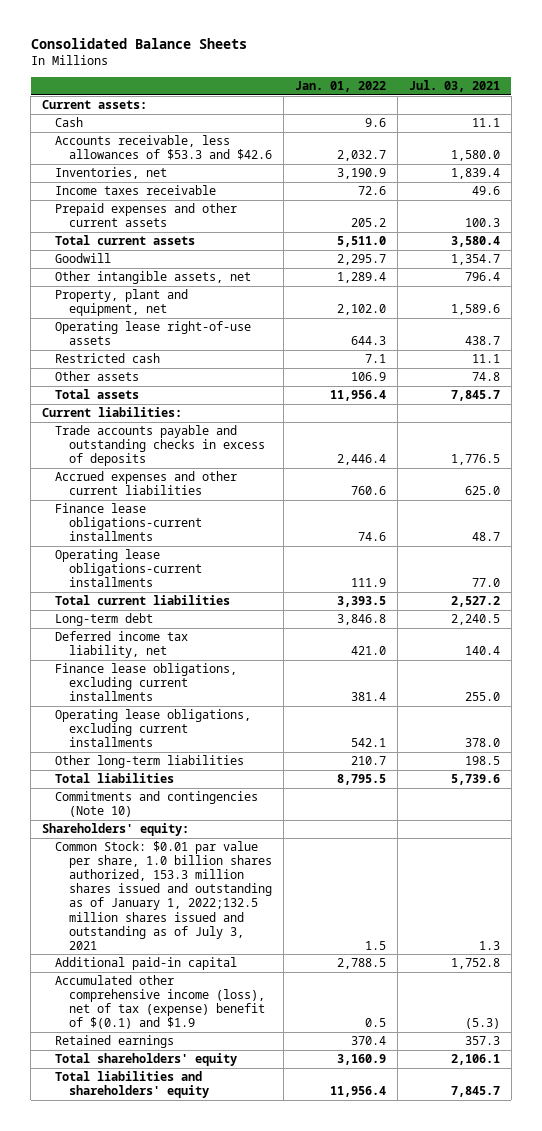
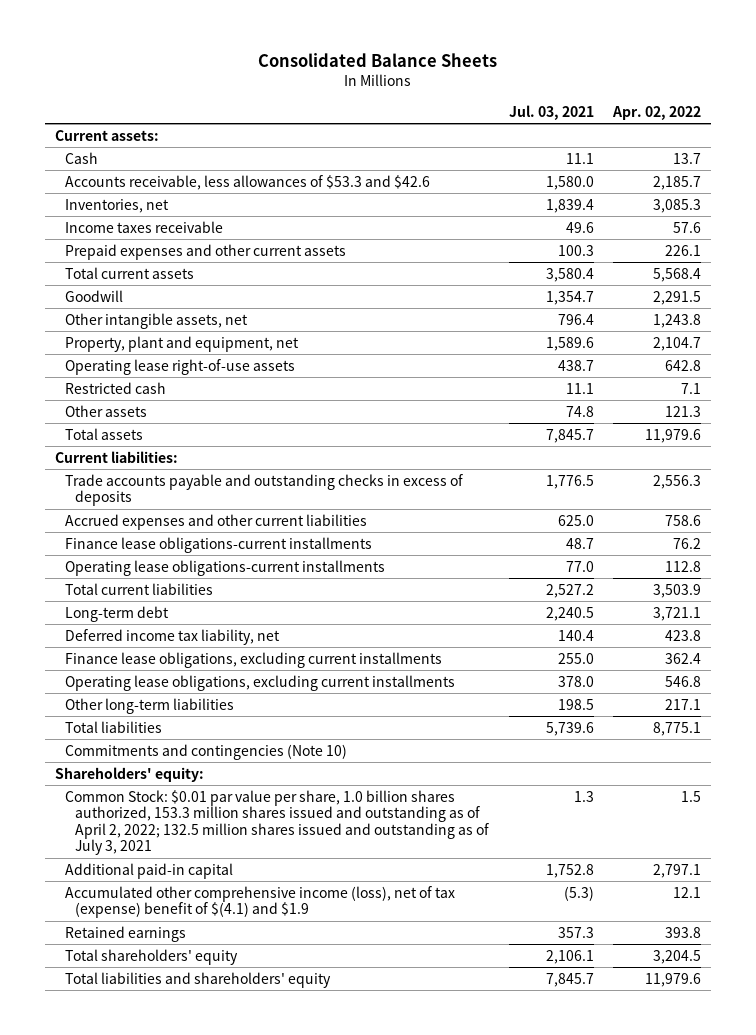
- | Jan. 01, 2022 | Jul. 03, 2021
+ | Jul. 03, 2021 | Apr. 02, 2022
- Common Stock: $0.01 par value per share, 1.0 billion shares authorized, 153.3 million shares issued and outstanding as of January 1, 2022;132.5 million shares issued and outstanding as of July 3, 2021 | 1.5 | 1.3
+ Common Stock: $0.01 par value per share, 1.0 billion shares authorized, 153.3 million shares issued and outstanding as of April 2, 2022; 132.5 million shares issued and outstanding as of July 3, 2021 | 1.3 | 1.5
- Accumulated other comprehensive income (loss), net of tax (expense) benefit of $(0.1) and $1.9 | 0.5 | (5.3)
+ Accumulated other comprehensive income (loss), net of tax (expense) benefit of $(4.1) and $1.9 | (5.3) | 12.1

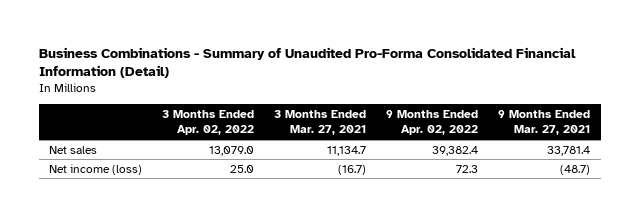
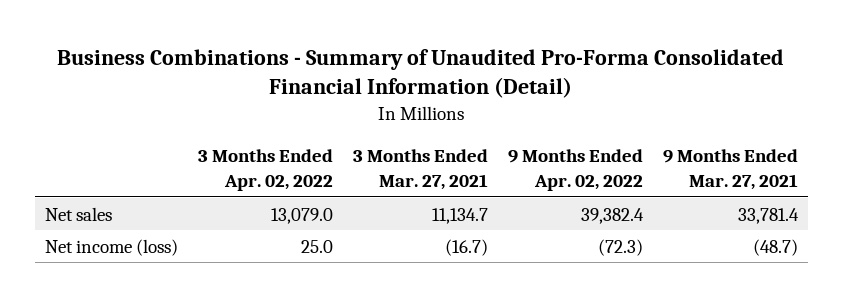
- Net income (loss) | 25.0 | (16.7) | 72.3 | (48.7)
+ Net income (loss) | 25.0 | (16.7) | (72.3) | (48.7)

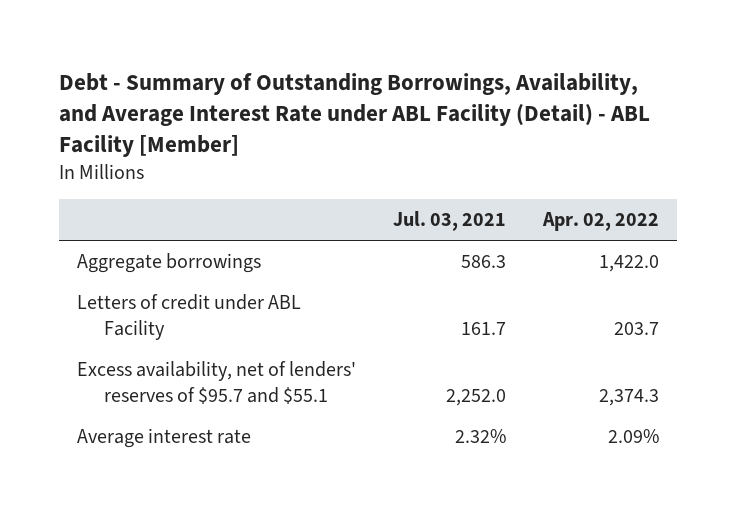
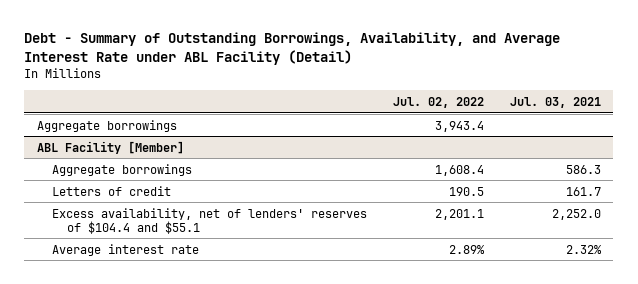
- Debt - Summary of Outstanding Borrowings, Availability, and Average Interest Rate under ABL Facility (Detail) - ABL Facility [Member]
+ Debt - Summary of Outstanding Borrowings, Availability, and Average Interest Rate under ABL Facility (Detail)
- | Jul. 03, 2021 | Apr. 02, 2022
+ | Jul. 02, 2022 | Jul. 03, 2021
+ Aggregate borrowings | 3,943.4 |
+ ABL Facility [Member]
- Letters of credit under ABL Facility | 161.7 | 203.7
- Excess availability, net of lenders' reserves of $95.7 and $55.1 | 2,252.0 | 2,374.3
+ Letters of credit | 190.5 | 161.7
+ Excess availability, net of lenders' reserves of $104.4 and $55.1 | 2,201.1 | 2,252.0

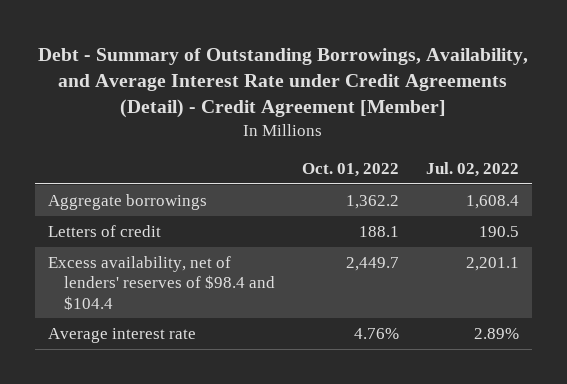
- Debt - Summary of Outstanding Borrowings, Availability, and Average Interest Rate under ABL Facility (Detail)
+ Debt - Summary of Outstanding Borrowings, Availability, and Average Interest Rate under Credit Agreements (Detail) - Credit Agreement [Member]
- | Jul. 02, 2022 | Jul. 03, 2021
+ | Oct. 01, 2022 | Jul. 02, 2022
- Aggregate borrowings | 3,943.4 |
- ABL Facility [Member]
- Excess availability, net of lenders' reserves of $104.4 and $55.1 | 2,201.1 | 2,252.0
+ Excess availability, net of lenders' reserves of $98.4 and $104.4 | 2,449.7 | 2,201.1

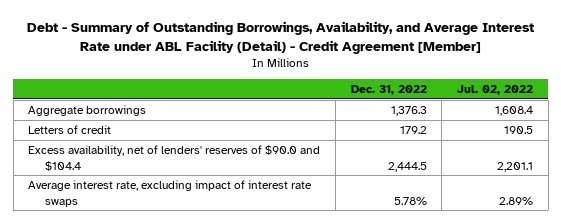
- Debt - Summary of Outstanding Borrowings, Availability, and Average Interest Rate under Credit Agreements (Detail) - Credit Agreement [Member]
+ Debt - Summary of Outstanding Borrowings, Availability, and Average Interest Rate under ABL Facility (Detail) - Credit Agreement [Member]
- | Oct. 01, 2022 | Jul. 02, 2022
+ | Dec. 31, 2022 | Jul. 02, 2022
- Excess availability, net of lenders' reserves of $98.4 and $104.4 | 2,449.7 | 2,201.1
- Average interest rate | 4.76% | 2.89%
+ Excess availability, net of lenders' reserves of $90.0 and $104.4 | 2,444.5 | 2,201.1
+ Average interest rate, excluding impact of interest rate swaps | 5.78% | 2.89%

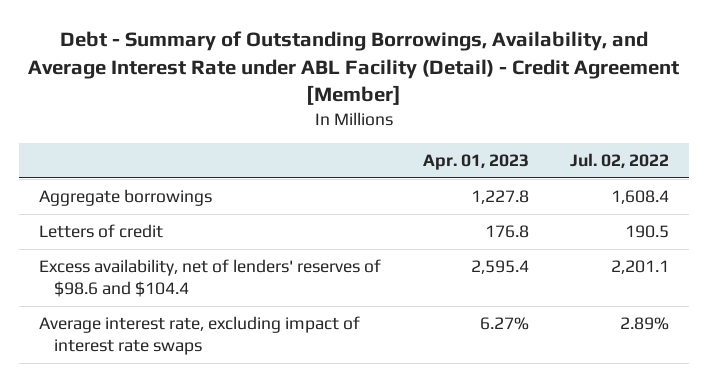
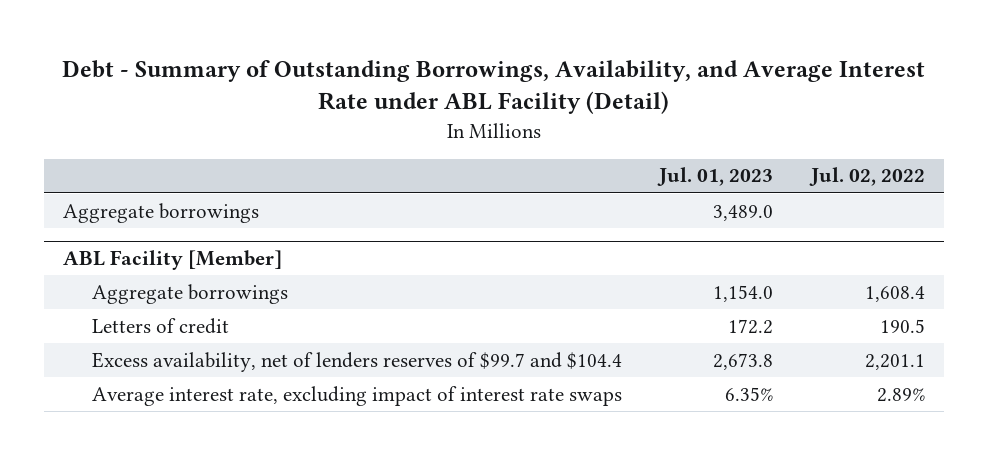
- Debt - Summary of Outstanding Borrowings, Availability, and Average Interest Rate under ABL Facility (Detail) - Credit Agreement [Member]
+ Debt - Summary of Outstanding Borrowings, Availability, and Average Interest Rate under ABL Facility (Detail)
- | Apr. 01, 2023 | Jul. 02, 2022
+ | Jul. 01, 2023 | Jul. 02, 2022
+ Aggregate borrowings | 3,489.0 |
+ ABL Facility [Member]
- Excess availability, net of lenders' reserves of $98.6 and $104.4 | 2,595.4 | 2,201.1
+ Excess availability, net of lenders reserves of $99.7 and $104.4 | 2,673.8 | 2,201.1

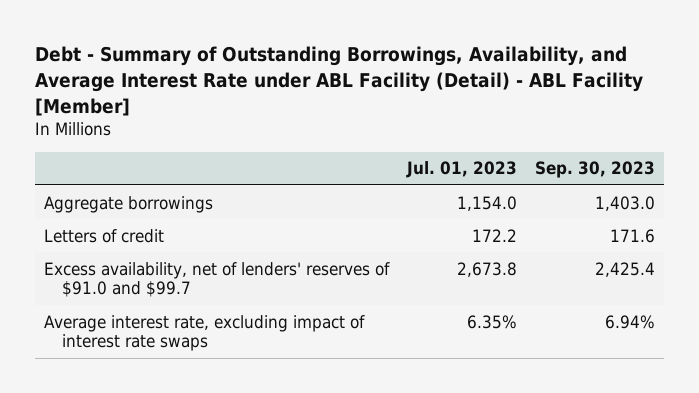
- Debt - Summary of Outstanding Borrowings, Availability, and Average Interest Rate under ABL Facility (Detail)
+ Debt - Summary of Outstanding Borrowings, Availability, and Average Interest Rate under ABL Facility (Detail) - ABL Facility [Member]
- | Jul. 01, 2023 | Jul. 02, 2022
+ | Jul. 01, 2023 | Sep. 30, 2023
- Aggregate borrowings | 3,489.0 |
- ABL Facility [Member]
- Excess availability, net of lenders reserves of $99.7 and $104.4 | 2,673.8 | 2,201.1
+ Excess availability, net of lenders' reserves of $91.0 and $99.7 | 2,673.8 | 2,425.4

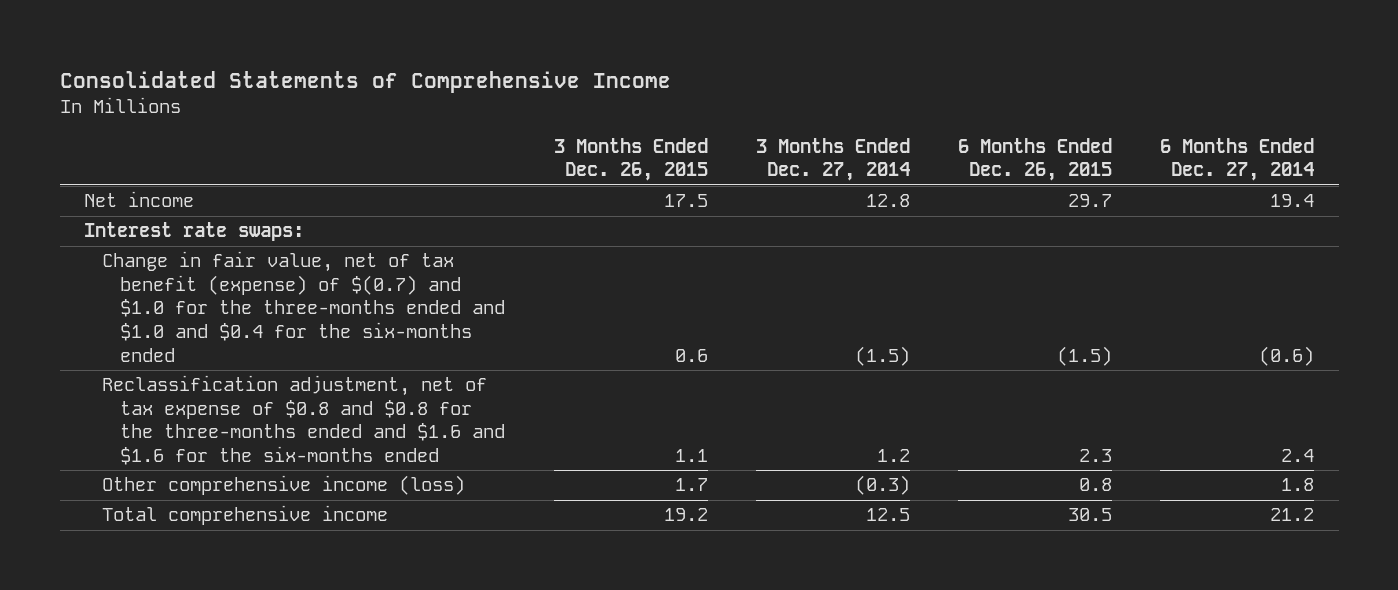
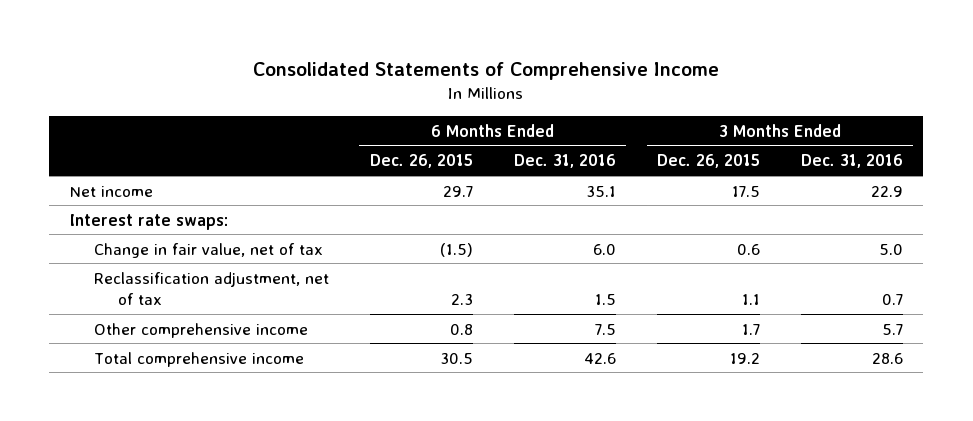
- | 3 Months Ended Dec. 26, 2015 | 3 Months Ended Dec. 27, 2014 | 6 Months Ended Dec. 26, 2015 | 6 Months Ended Dec. 27, 2014
+ | 6 Months Ended Dec. 26, 2015 | 6 Months Ended Dec. 31, 2016 | 3 Months Ended Dec. 26, 2015 | 3 Months Ended Dec. 31, 2016
- Change in fair value, net of tax benefit (expense) of $(0.7) and $1.0 for the three-months ended and $1.0 and $0.4 for the six-months ended | 0.6 | (1.5) | (1.5) | (0.6)
- Reclassification adjustment, net of tax expense of $0.8 and $0.8 for the three-months ended and $1.6 and $1.6 for the six-months ended | 1.1 | 1.2 | 2.3 | 2.4
- Other comprehensive income (loss) | 1.7 | (0.3) | 0.8 | 1.8
+ Change in fair value, net of tax | (1.5) | 6.0 | 0.6 | 5.0
+ Reclassification adjustment, net of tax | 2.3 | 1.5 | 1.1 | 0.7
+ Other comprehensive income | 0.8 | 7.5 | 1.7 | 5.7

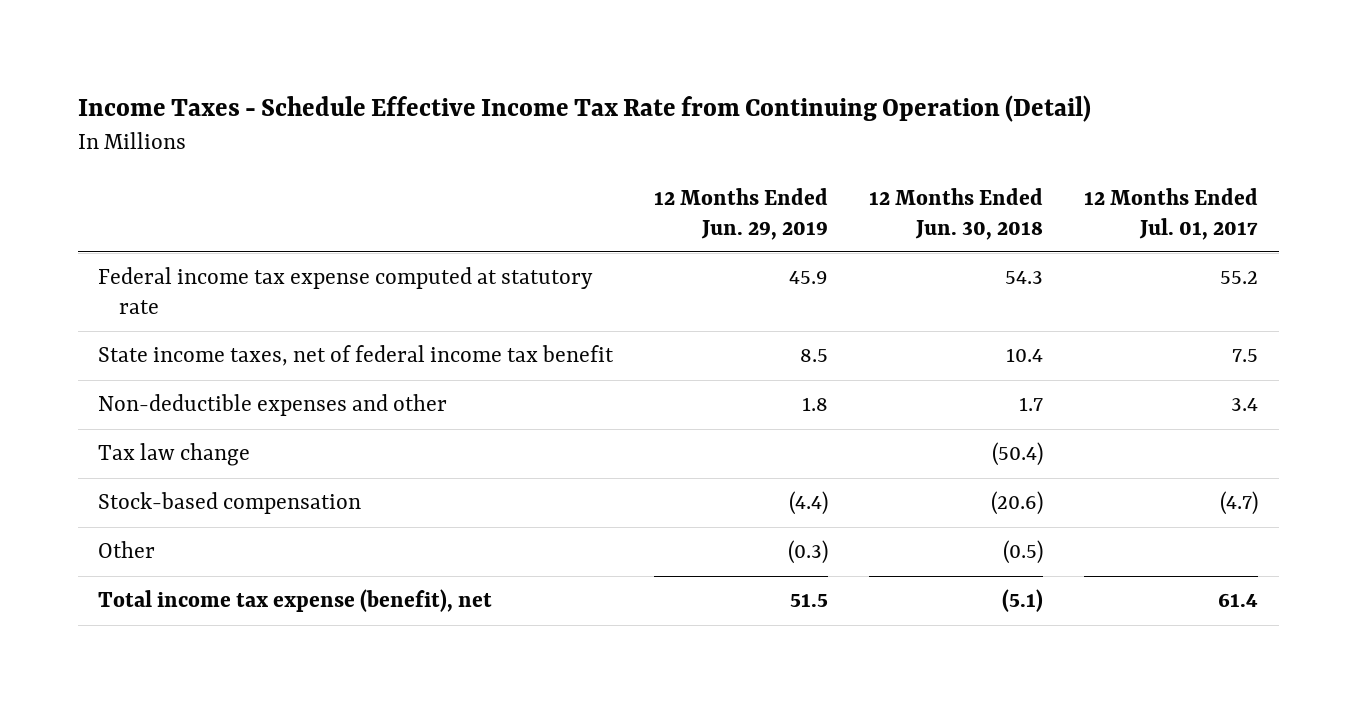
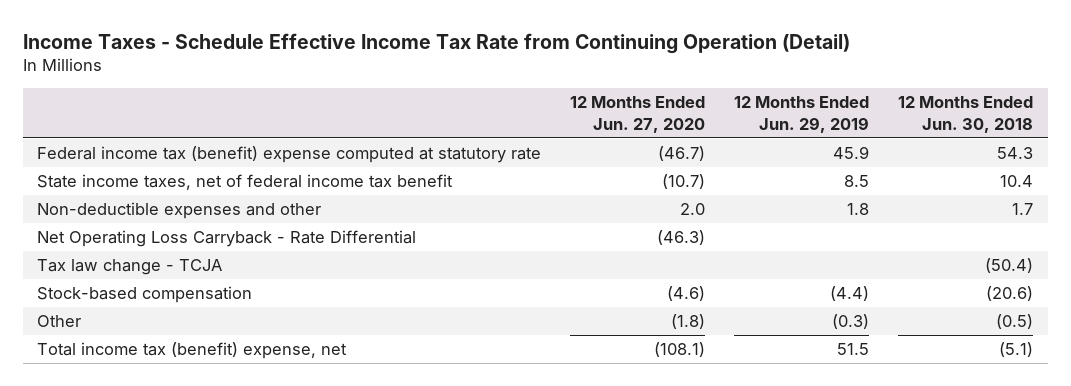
- | 12 Months Ended Jun. 29, 2019 | 12 Months Ended Jun. 30, 2018 | 12 Months Ended Jul. 01, 2017
+ | 12 Months Ended Jun. 27, 2020 | 12 Months Ended Jun. 29, 2019 | 12 Months Ended Jun. 30, 2018
- Federal income tax expense computed at statutory rate | 45.9 | 54.3 | 55.2
+ Federal income tax (benefit) expense computed at statutory rate | (46.7) | 45.9 | 54.3
- Tax law change | | (50.4) |
+ Net Operating Loss Carryback - Rate Differential | (46.3) | |
+ Tax law change - TCJA | | | (50.4)
- Total income tax expense (benefit), net | 51.5 | (5.1) | 61.4
+ Total income tax (benefit) expense, net | (108.1) | 51.5 | (5.1)

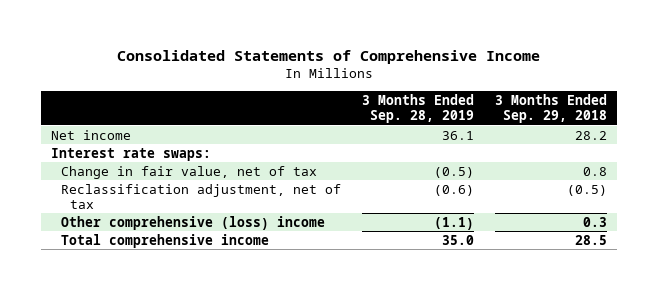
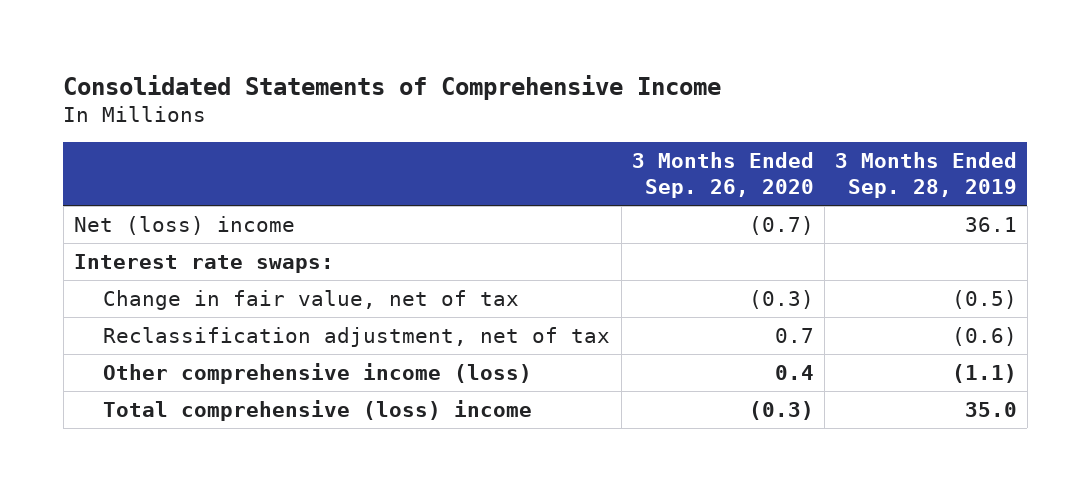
- | 3 Months Ended Sep. 28, 2019 | 3 Months Ended Sep. 29, 2018
+ | 3 Months Ended Sep. 26, 2020 | 3 Months Ended Sep. 28, 2019
- Net income | 36.1 | 28.2
+ Net (loss) income | (0.7) | 36.1
- Other comprehensive (loss) income | (1.1) | 0.3
- Total comprehensive income | 35.0 | 28.5
+ Other comprehensive income (loss) | 0.4 | (1.1)
+ Total comprehensive (loss) income | (0.3) | 35.0

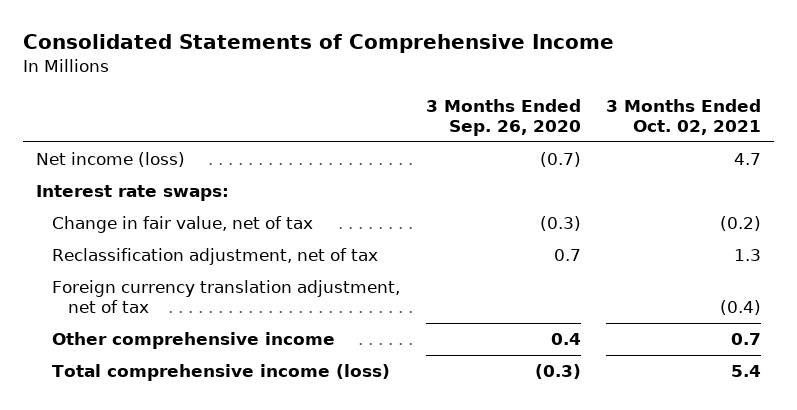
- | 3 Months Ended Sep. 26, 2020 | 3 Months Ended Sep. 28, 2019
+ | 3 Months Ended Sep. 26, 2020 | 3 Months Ended Oct. 02, 2021
- Net (loss) income | (0.7) | 36.1
+ Net income (loss) | (0.7) | 4.7
- Other comprehensive income (loss) | 0.4 | (1.1)
- Total comprehensive (loss) income | (0.3) | 35.0
+ Foreign currency translation adjustment, net of tax | | (0.4)
+ Other comprehensive income | 0.4 | 0.7
+ Total comprehensive income (loss) | (0.3) | 5.4

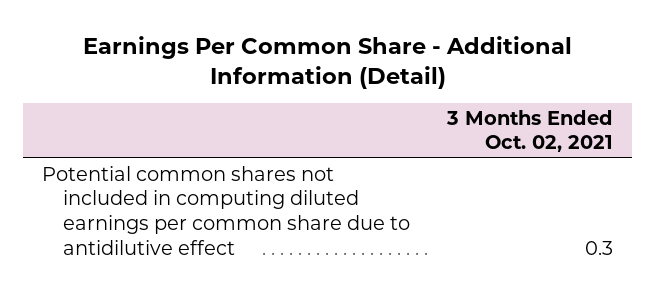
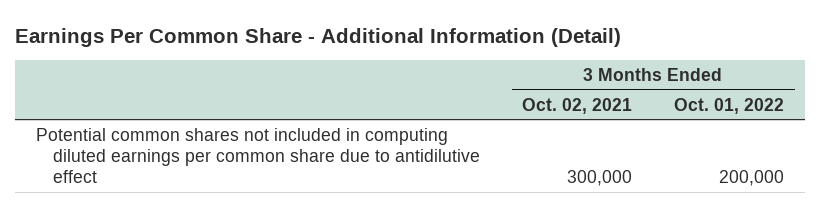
- | 3 Months Ended Oct. 02, 2021
+ | 3 Months Ended Oct. 02, 2021 | 3 Months Ended Oct. 01, 2022
- Potential common shares not included in computing diluted earnings per common share due to antidilutive effect | 0.3
+ Potential common shares not included in computing diluted earnings per common share due to antidilutive effect | 300,000 | 200,000

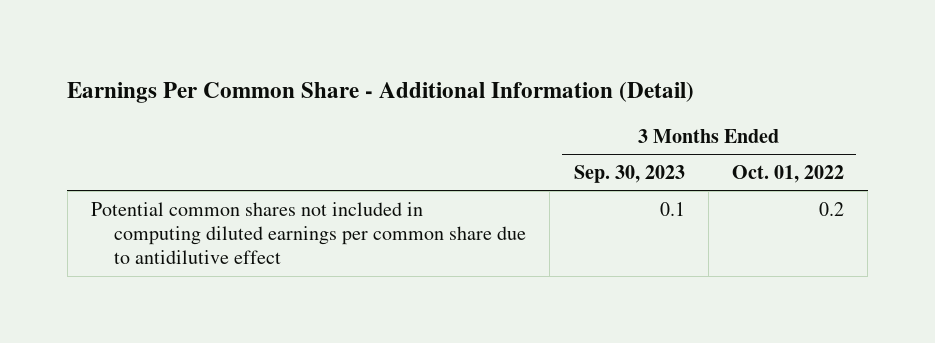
- | 3 Months Ended Oct. 02, 2021 | 3 Months Ended Oct. 01, 2022
+ | 3 Months Ended Sep. 30, 2023 | 3 Months Ended Oct. 01, 2022
- Potential common shares not included in computing diluted earnings per common share due to antidilutive effect | 300,000 | 200,000
+ Potential common shares not included in computing diluted earnings per common share due to antidilutive effect | 0.1 | 0.2

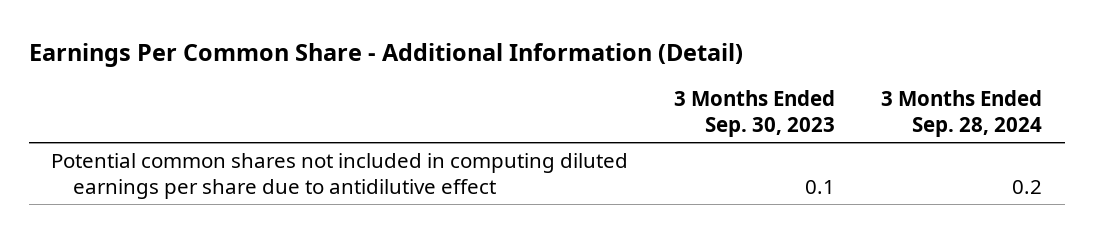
- | 3 Months Ended Sep. 30, 2023 | 3 Months Ended Oct. 01, 2022
+ | 3 Months Ended Sep. 30, 2023 | 3 Months Ended Sep. 28, 2024
- Potential common shares not included in computing diluted earnings per common share due to antidilutive effect | 0.1 | 0.2
+ Potential common shares not included in computing diluted earnings per share due to antidilutive effect | 0.1 | 0.2

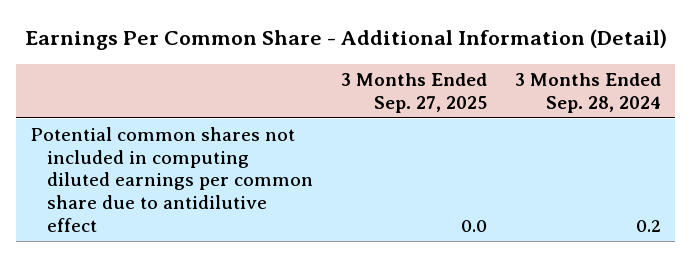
- | 3 Months Ended Sep. 30, 2023 | 3 Months Ended Sep. 28, 2024
+ | 3 Months Ended Sep. 27, 2025 | 3 Months Ended Sep. 28, 2024
- Potential common shares not included in computing diluted earnings per share due to antidilutive effect | 0.1 | 0.2
+ Potential common shares not included in computing diluted earnings per common share due to antidilutive effect | 0.0 | 0.2

